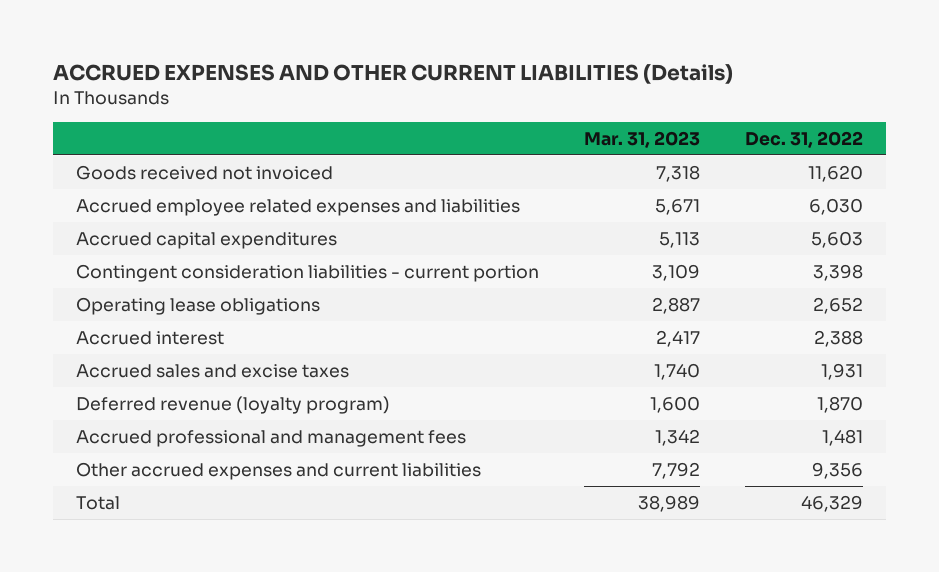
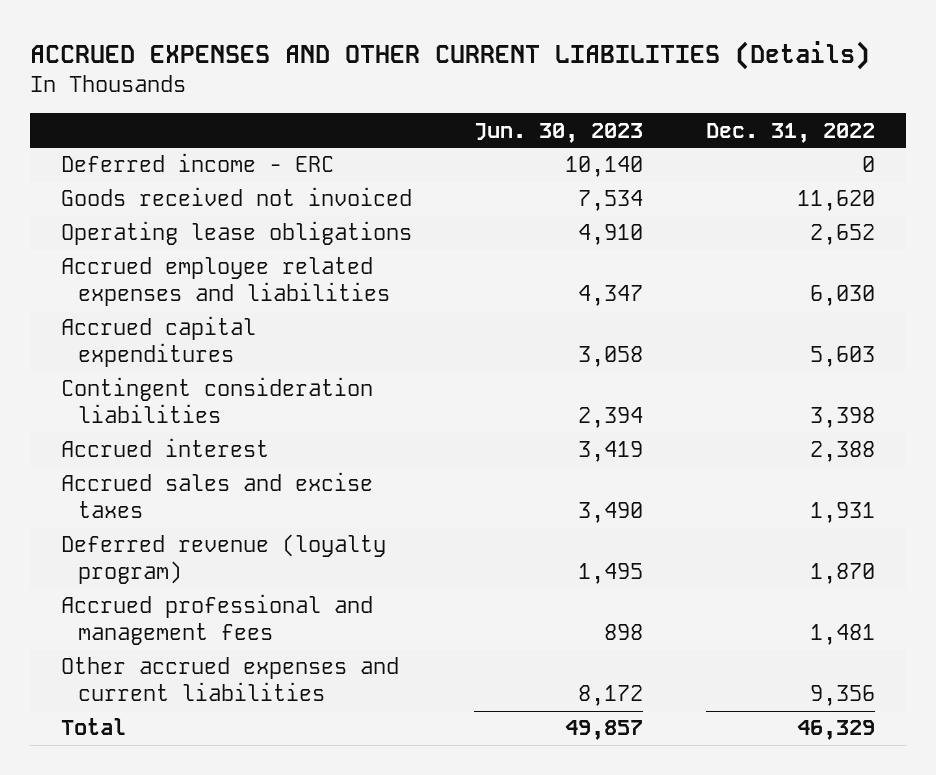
- | Mar. 31, 2023 | Dec. 31, 2022
+ | Jun. 30, 2023 | Dec. 31, 2022
+ Deferred income - ERC | 10,140 | 0
moved up: Operating lease obligations | 4,910 | 2,652
- Contingent consideration liabilities - current portion | 3,109 | 3,398
+ Contingent consideration liabilities | 2,394 | 3,398

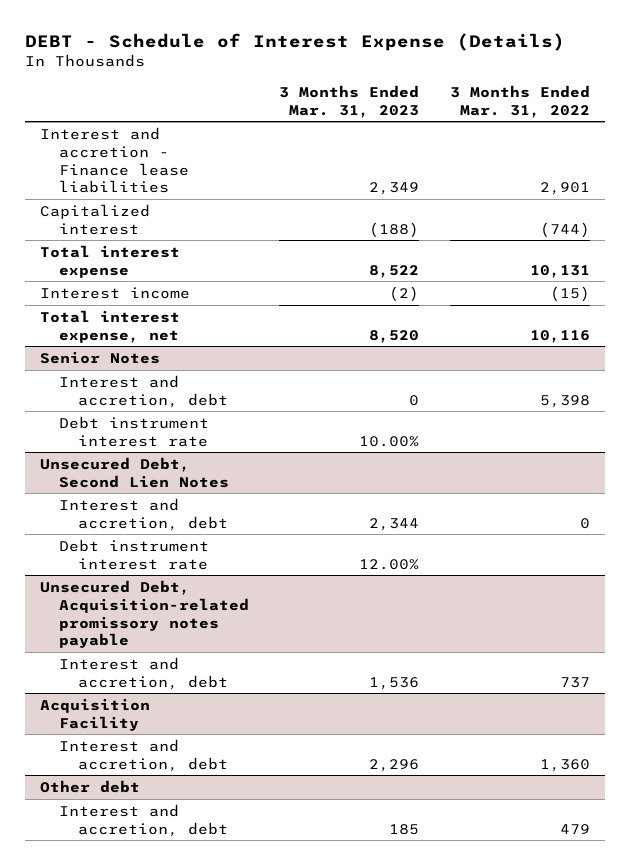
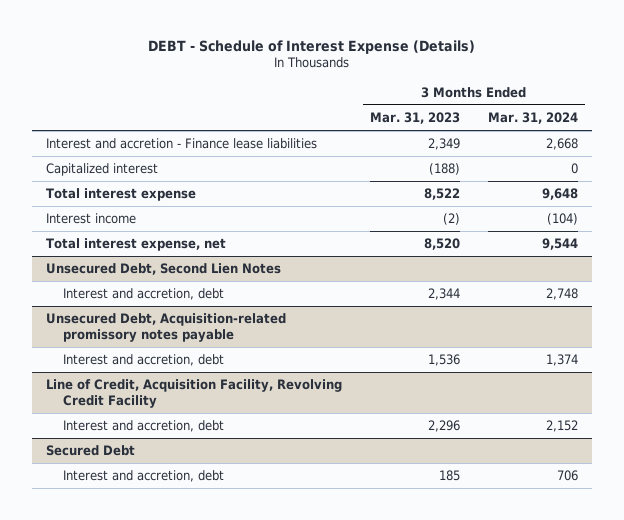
- | 3 Months Ended Mar. 31, 2023 | 3 Months Ended Mar. 31, 2022
+ | 3 Months Ended Mar. 31, 2023 | 3 Months Ended Mar. 31, 2024
- Senior Notes
- Interest and accretion, debt | 0 | 5,398
- Debt instrument interest rate | 10.00% |
@ Unsecured Debt, Second Lien Notes
- Debt instrument interest rate | 12.00% |
- Acquisition Facility
+ Line of Credit, Acquisition Facility, Revolving Credit Facility
- Other debt
+ Secured Debt

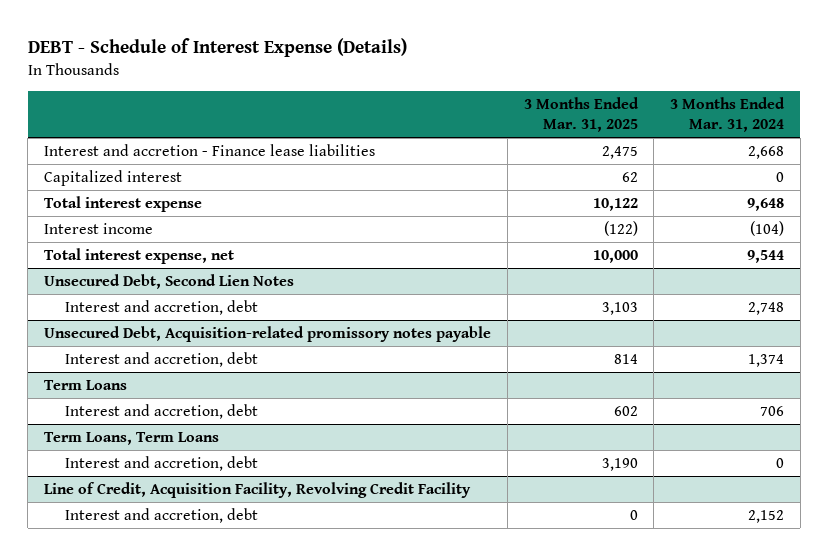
- | 3 Months Ended Mar. 31, 2023 | 3 Months Ended Mar. 31, 2024
+ | 3 Months Ended Mar. 31, 2025 | 3 Months Ended Mar. 31, 2024
+ Term Loans
+ Interest and accretion, debt | 602 | 706
+ Term Loans, Term Loans
+ Interest and accretion, debt | 3,190 | 0
- Secured Debt
- Interest and accretion, debt | 185 | 706

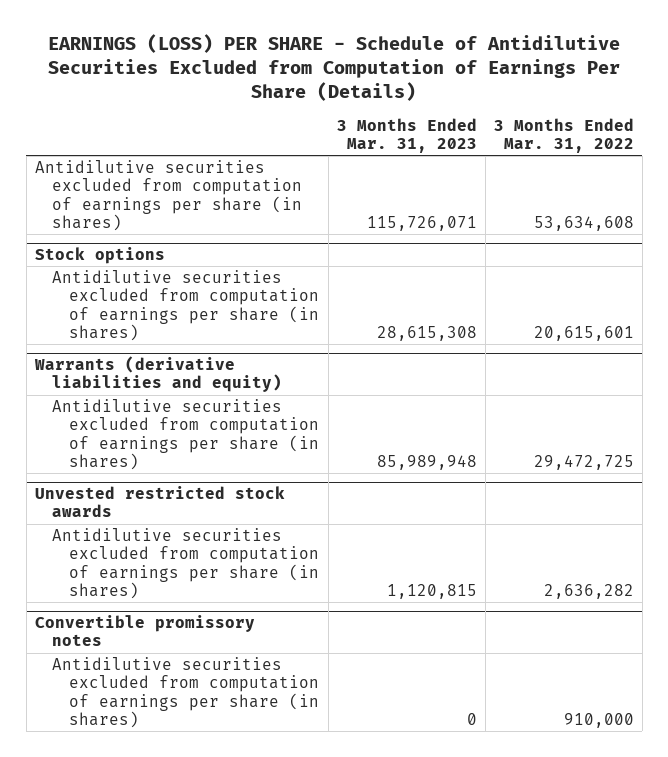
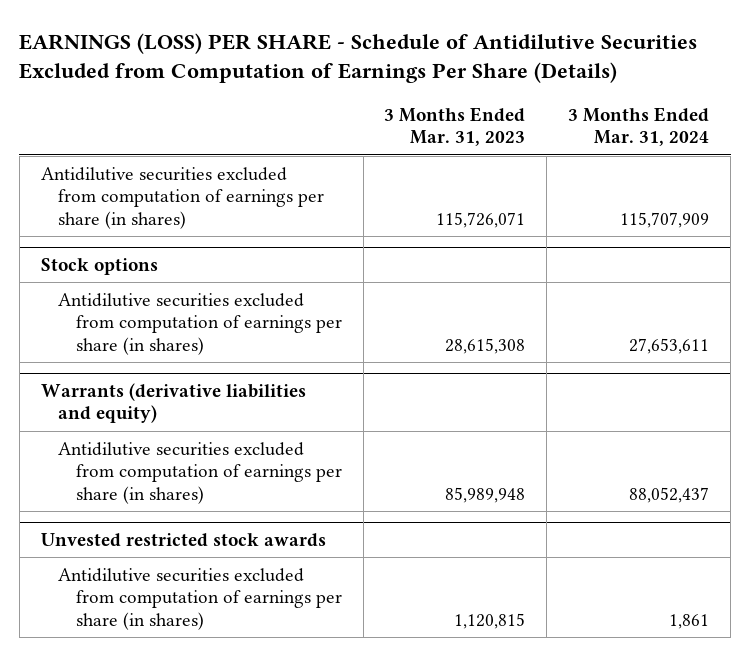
- | 3 Months Ended Mar. 31, 2023 | 3 Months Ended Mar. 31, 2022
+ | 3 Months Ended Mar. 31, 2023 | 3 Months Ended Mar. 31, 2024
- Convertible promissory notes
- Antidilutive securities excluded from computation of earnings per share (in shares) | 0 | 910,000

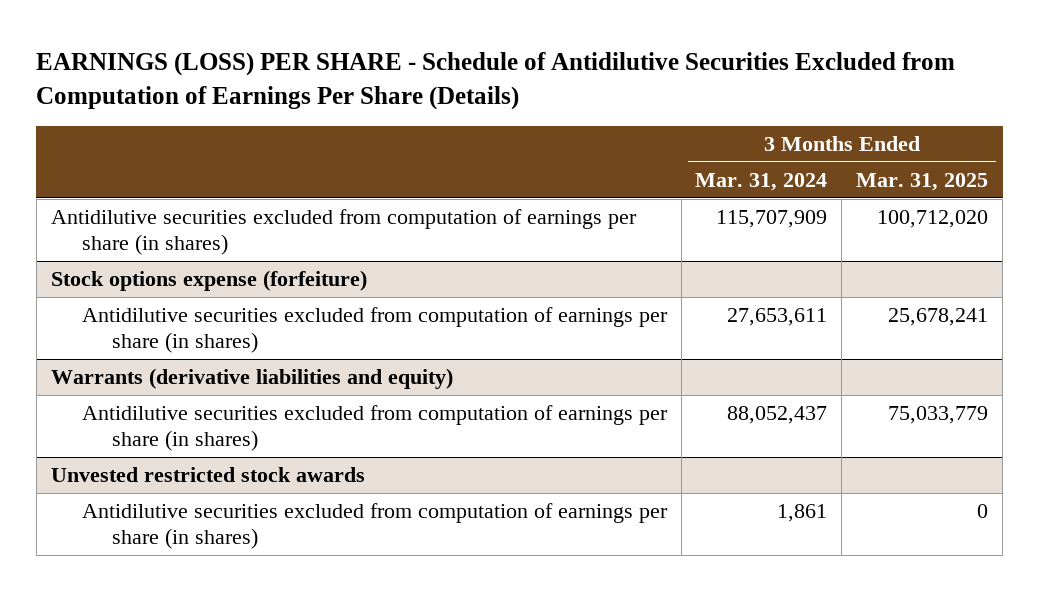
- | 3 Months Ended Mar. 31, 2023 | 3 Months Ended Mar. 31, 2024
+ | 3 Months Ended Mar. 31, 2024 | 3 Months Ended Mar. 31, 2025
- Stock options
+ Stock options expense (forfeiture)

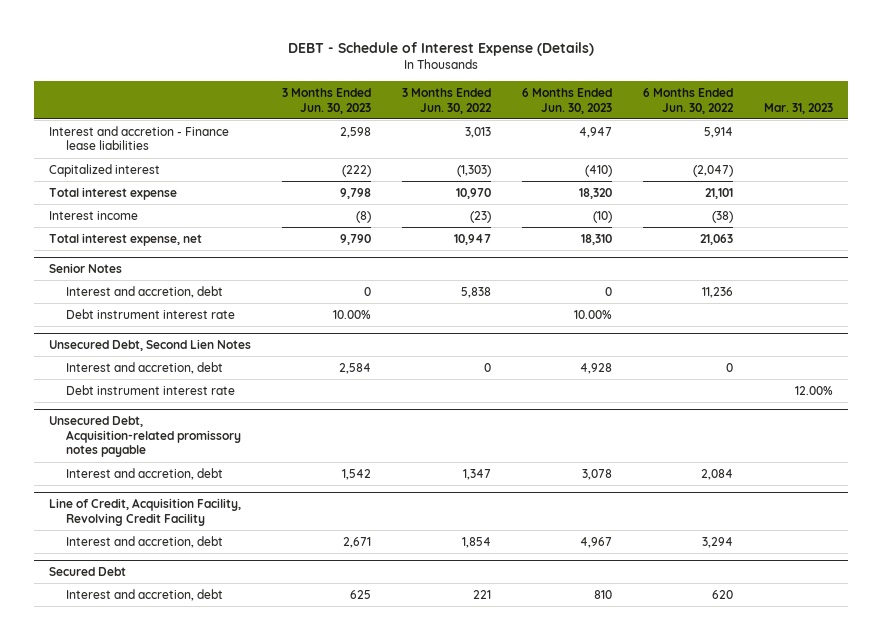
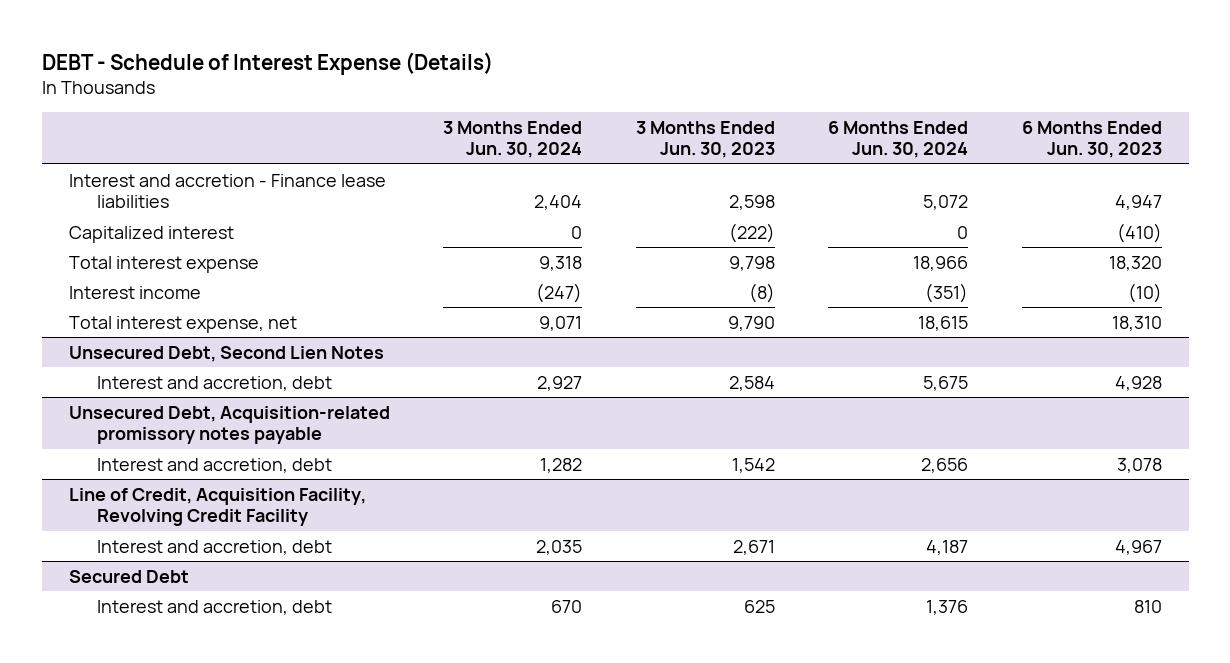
- | 3 Months Ended Jun. 30, 2023 | 3 Months Ended Jun. 30, 2022 | 6 Months Ended Jun. 30, 2023 | 6 Months Ended Jun. 30, 2022 | Mar. 31, 2023
+ | 3 Months Ended Jun. 30, 2024 | 3 Months Ended Jun. 30, 2023 | 6 Months Ended Jun. 30, 2024 | 6 Months Ended Jun. 30, 2023
- Senior Notes
- Interest and accretion, debt | 0 | 5,838 | 0 | 11,236 |
- Debt instrument interest rate | 10.00% | | 10.00% | |
@ Unsecured Debt, Second Lien Notes
- Debt instrument interest rate | | | | | 12.00%

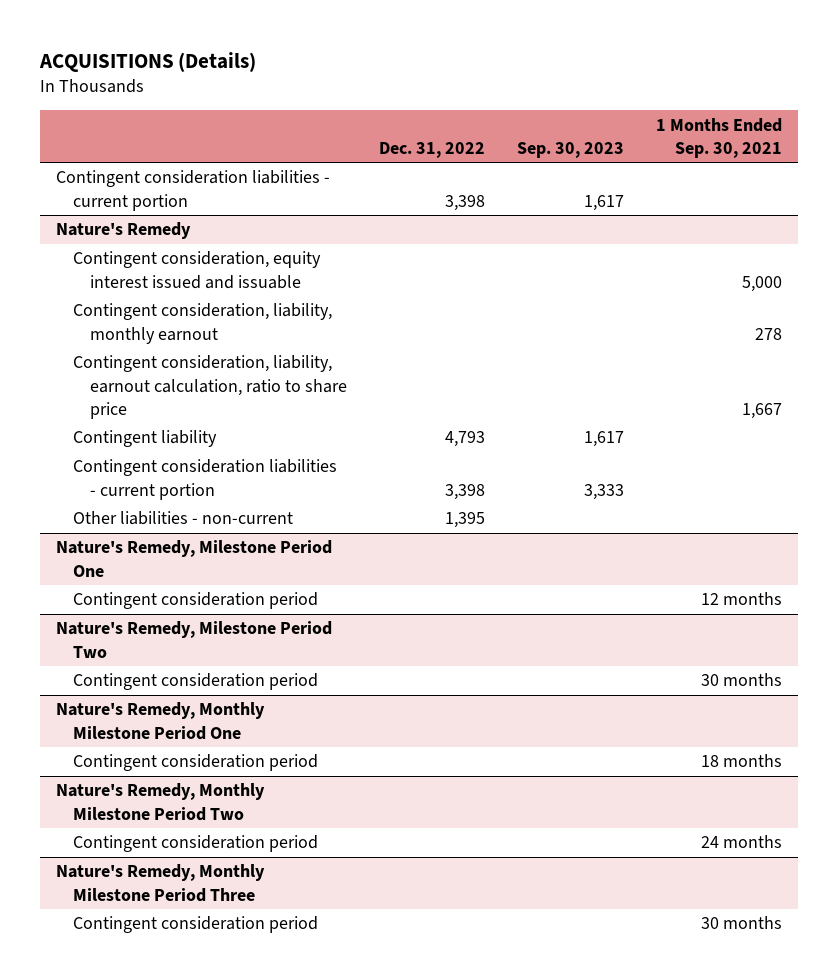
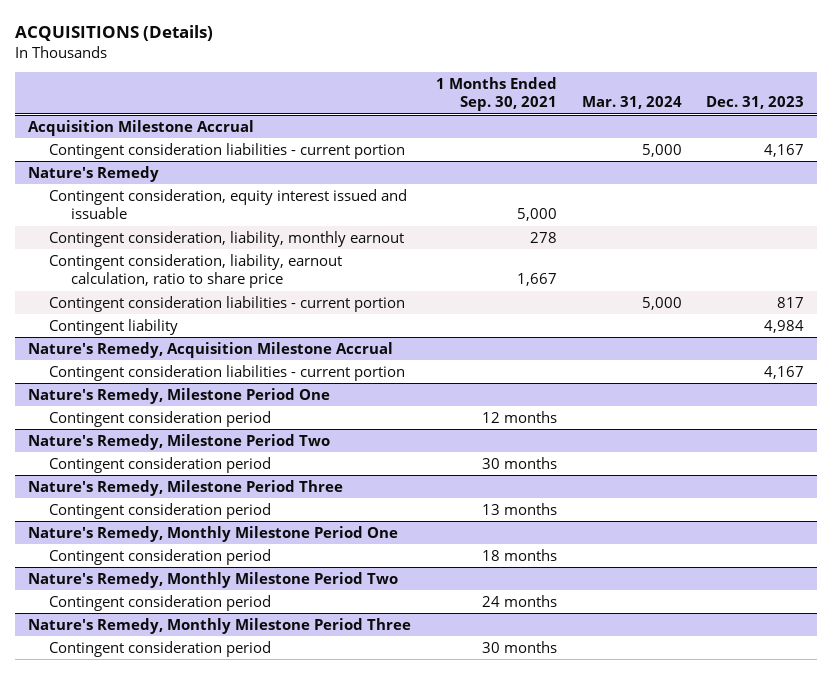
- | Dec. 31, 2022 | Sep. 30, 2023 | 1 Months Ended Sep. 30, 2021
+ | 1 Months Ended Sep. 30, 2021 | Mar. 31, 2024 | Dec. 31, 2023
+ Acquisition Milestone Accrual
@ Nature's Remedy
+ Contingent consideration liabilities - current portion | | 5,000 | 817
+ Nature's Remedy, Acquisition Milestone Accrual
@ Nature's Remedy
- Other liabilities - non-current | 1,395 | |
+ Nature's Remedy, Milestone Period Three
+ Contingent consideration period | 13 months | |

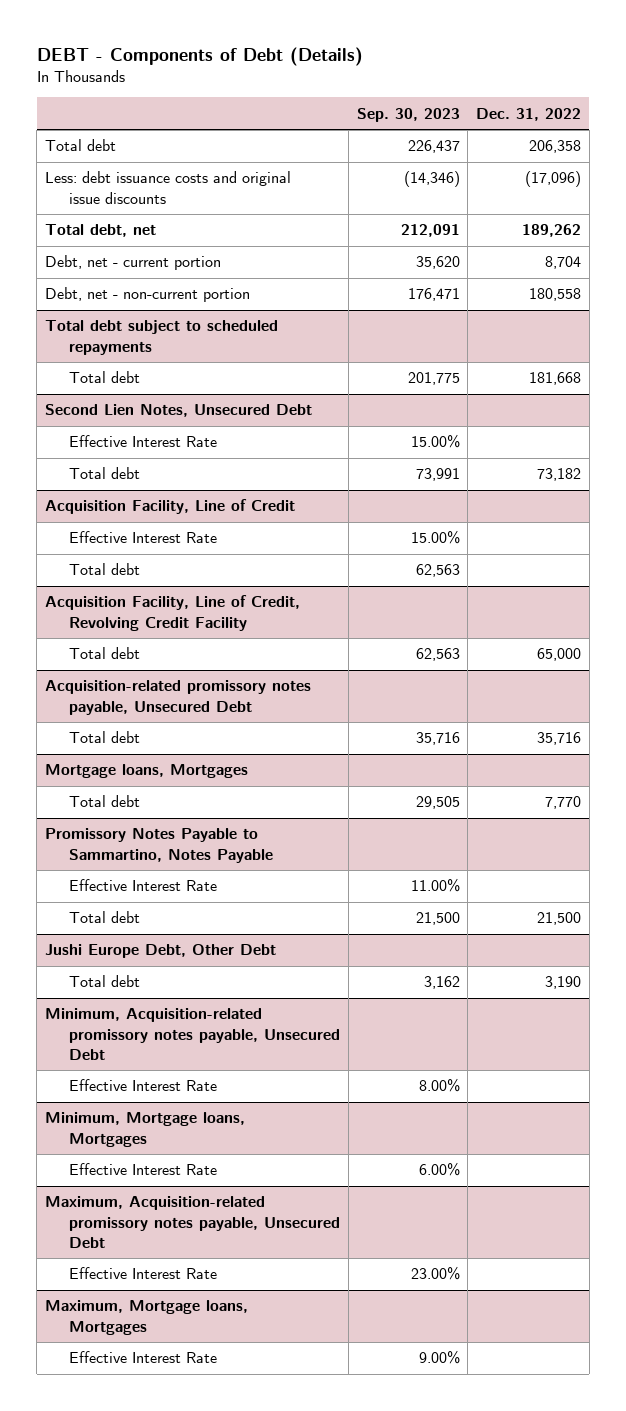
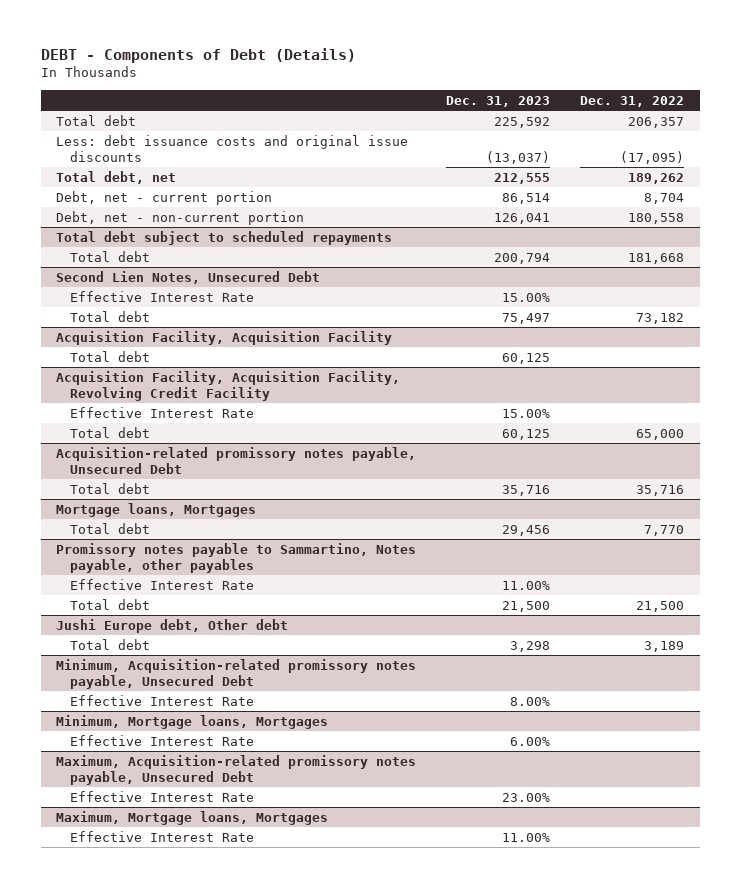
- | Sep. 30, 2023 | Dec. 31, 2022
+ | Dec. 31, 2023 | Dec. 31, 2022
- Total debt | 226,437 | 206,358
- Less: debt issuance costs and original issue discounts | (14,346) | (17,096)
+ Total debt | 225,592 | 206,357
+ Less: debt issuance costs and original issue discounts | (13,037) | (17,095)
- Acquisition Facility, Line of Credit
- Effective Interest Rate | 15.00% |
+ Acquisition Facility, Acquisition Facility
- Acquisition Facility, Line of Credit, Revolving Credit Facility
+ Acquisition Facility, Acquisition Facility, Revolving Credit Facility
+ Effective Interest Rate | 15.00% |
- Promissory Notes Payable to Sammartino, Notes Payable
+ Promissory notes payable to Sammartino, Notes payable, other payables
- Jushi Europe Debt, Other Debt
- Total debt | 3,162 | 3,190
+ Jushi Europe debt, Other debt
+ Total debt | 3,298 | 3,189

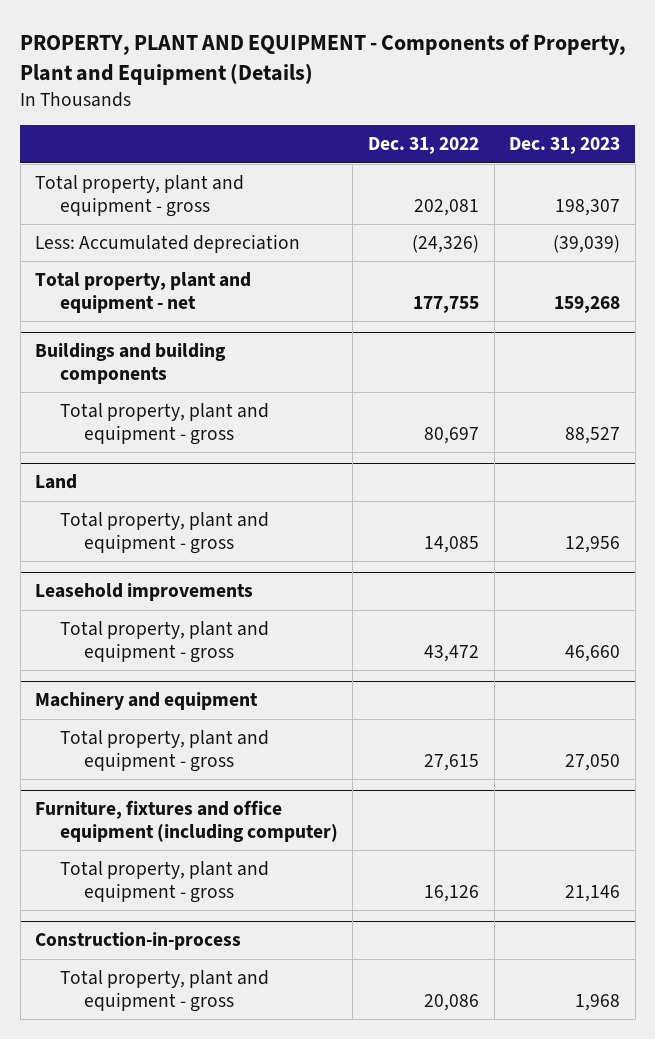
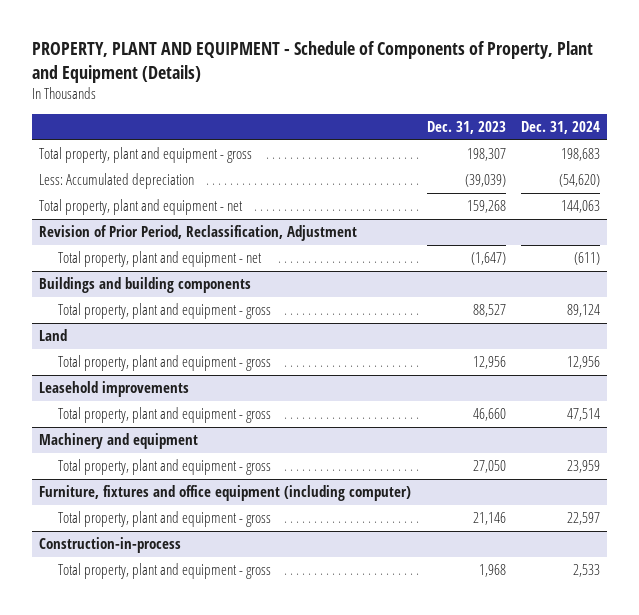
- PROPERTY, PLANT AND EQUIPMENT - Components of Property, Plant and Equipment (Details)
+ PROPERTY, PLANT AND EQUIPMENT - Schedule of Components of Property, Plant and Equipment (Details)
- | Dec. 31, 2022 | Dec. 31, 2023
+ | Dec. 31, 2023 | Dec. 31, 2024
+ Revision of Prior Period, Reclassification, Adjustment
+ Total property, plant and equipment - net | (1,647) | (611)

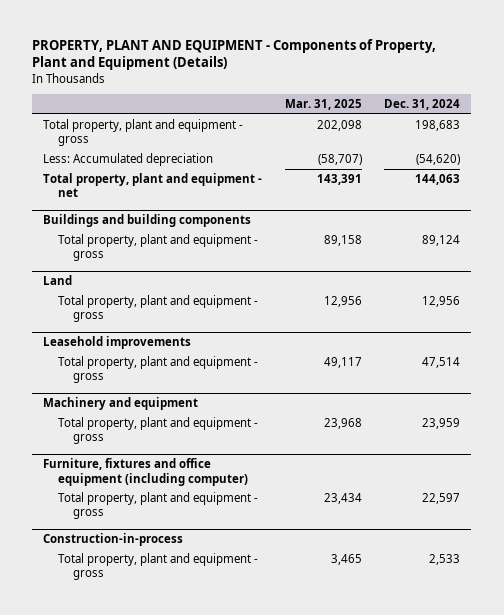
- PROPERTY, PLANT AND EQUIPMENT - Schedule of Components of Property, Plant and Equipment (Details)
+ PROPERTY, PLANT AND EQUIPMENT - Components of Property, Plant and Equipment (Details)
- | Dec. 31, 2023 | Dec. 31, 2024
+ | Mar. 31, 2025 | Dec. 31, 2024
- Revision of Prior Period, Reclassification, Adjustment
- Total property, plant and equipment - net | (1,647) | (611)

